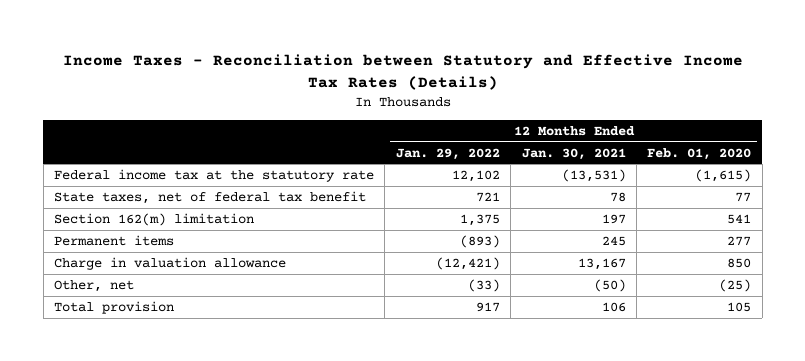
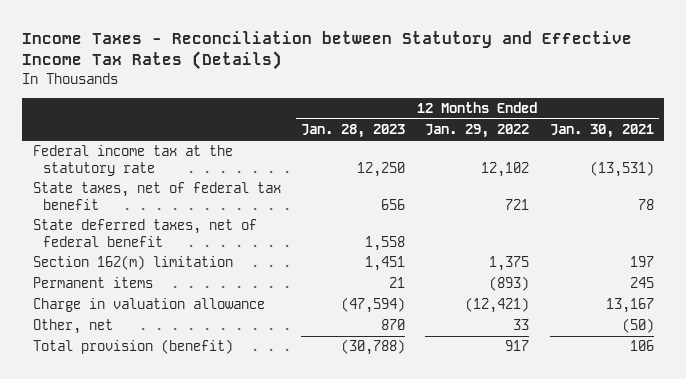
- | 12 Months Ended Jan. 29, 2022 | 12 Months Ended Jan. 30, 2021 | 12 Months Ended Feb. 01, 2020
+ | 12 Months Ended Jan. 28, 2023 | 12 Months Ended Jan. 29, 2022 | 12 Months Ended Jan. 30, 2021
+ State deferred taxes, net of federal benefit | 1,558 | |
- Other, net | (33) | (50) | (25)
- Total provision | 917 | 106 | 105
+ Other, net | 870 | 33 | (50)
+ Total provision (benefit) | (30,788) | 917 | 106

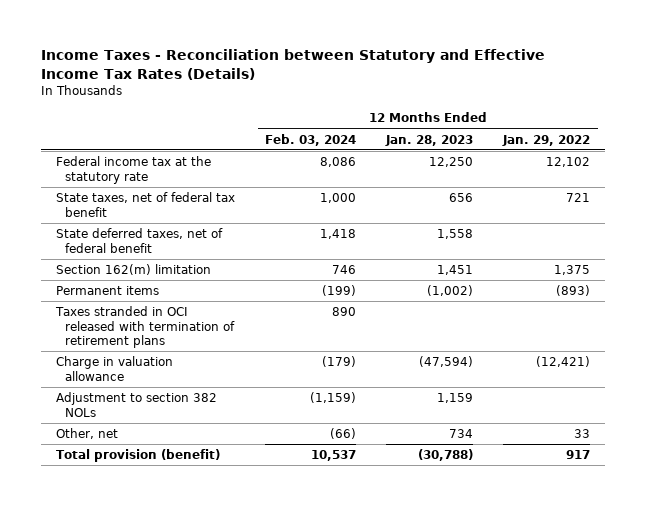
- | 12 Months Ended Jan. 28, 2023 | 12 Months Ended Jan. 29, 2022 | 12 Months Ended Jan. 30, 2021
+ | 12 Months Ended Feb. 03, 2024 | 12 Months Ended Jan. 28, 2023 | 12 Months Ended Jan. 29, 2022
- Permanent items | 21 | (893) | 245
+ Permanent items | (199) | (1,002) | (893)
+ Taxes stranded in OCI released with termination of retirement plans | 890 | |
- Other, net | 870 | 33 | (50)
+ Adjustment to section 382 NOLs | (1,159) | 1,159 |
+ Other, net | (66) | 734 | 33

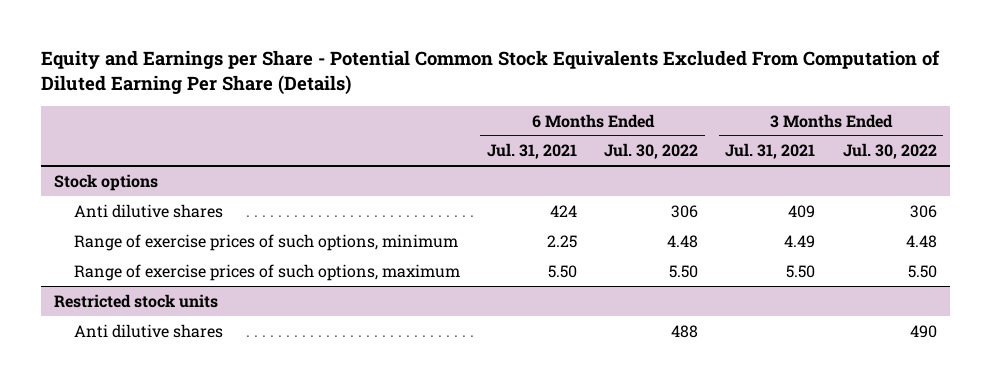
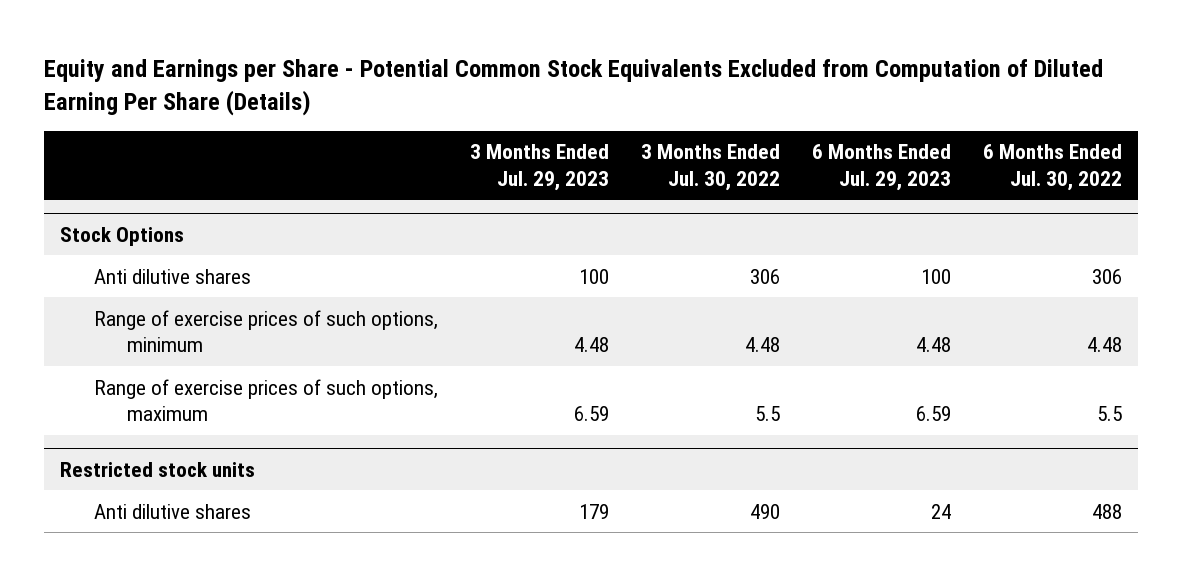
- Equity and Earnings per Share - Potential Common Stock Equivalents Excluded From Computation of Diluted Earning Per Share (Details)
+ Equity and Earnings per Share - Potential Common Stock Equivalents Excluded from Computation of Diluted Earning Per Share (Details)
- | 6 Months Ended Jul. 31, 2021 | 6 Months Ended Jul. 30, 2022 | 3 Months Ended Jul. 31, 2021 | 3 Months Ended Jul. 30, 2022
+ | 3 Months Ended Jul. 29, 2023 | 3 Months Ended Jul. 30, 2022 | 6 Months Ended Jul. 29, 2023 | 6 Months Ended Jul. 30, 2022
- Stock options
+ Stock Options
- Range of exercise prices of such options, maximum | 5.50 | 5.50 | 5.50 | 5.50
+ Range of exercise prices of such options, maximum | 6.59 | 5.5 | 6.59 | 5.5

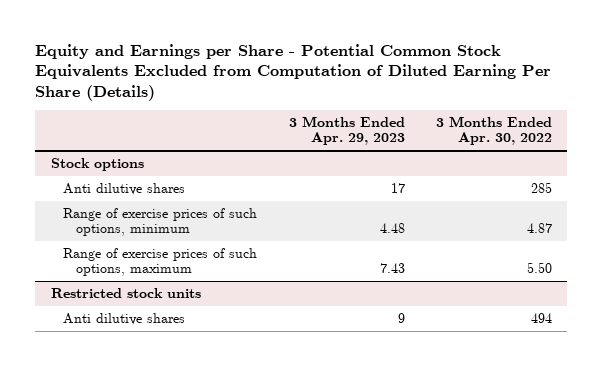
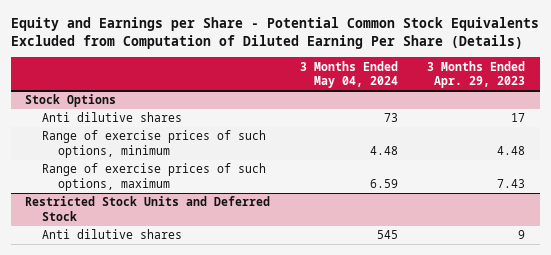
- | 3 Months Ended Apr. 29, 2023 | 3 Months Ended Apr. 30, 2022
+ | 3 Months Ended May 04, 2024 | 3 Months Ended Apr. 29, 2023
- Stock options
+ Stock Options
- Restricted stock units
+ Restricted Stock Units and Deferred Stock

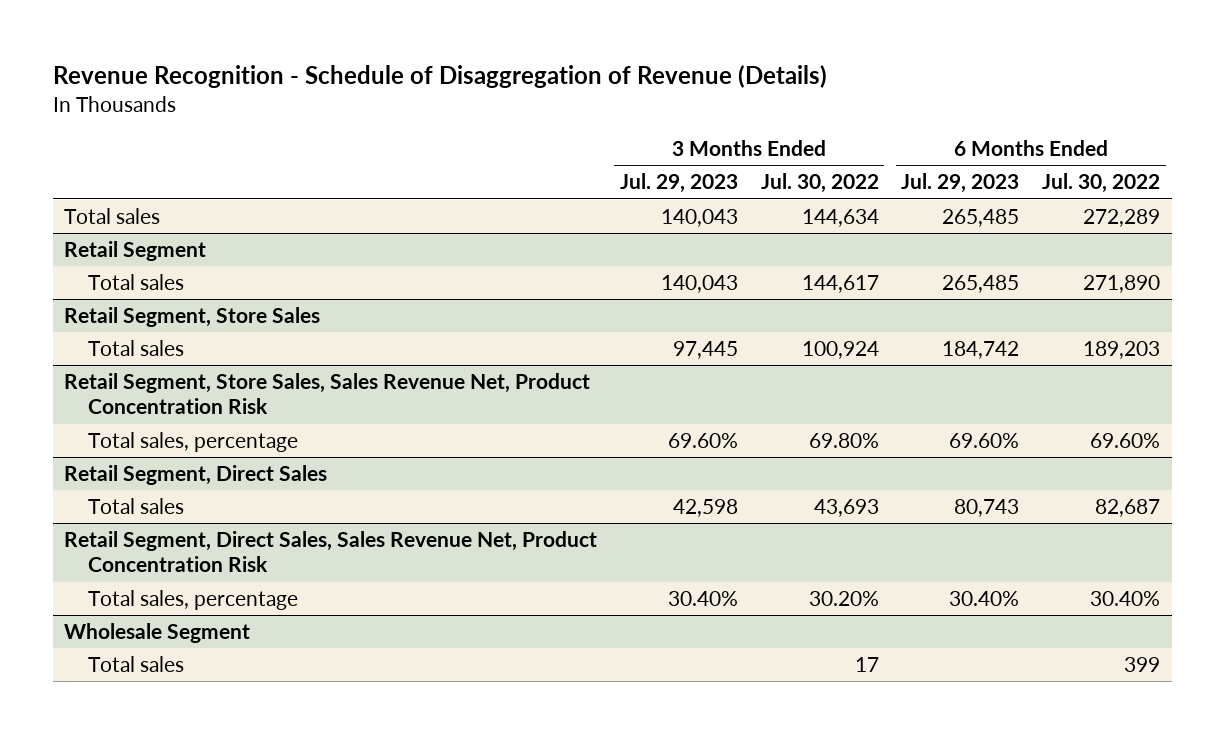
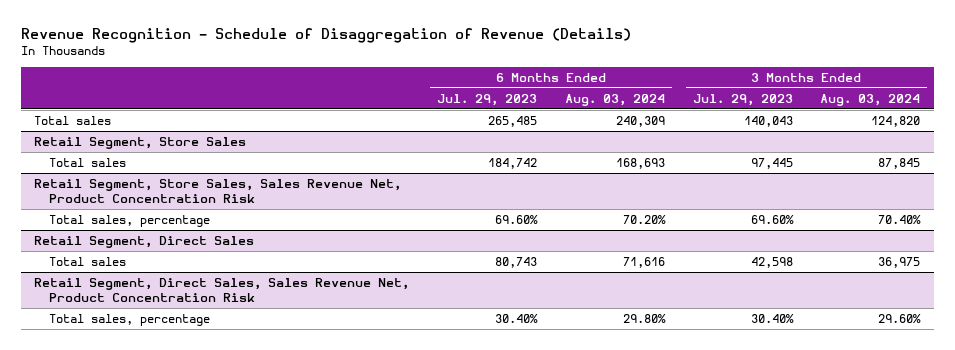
- | 3 Months Ended Jul. 29, 2023 | 3 Months Ended Jul. 30, 2022 | 6 Months Ended Jul. 29, 2023 | 6 Months Ended Jul. 30, 2022
+ | 6 Months Ended Jul. 29, 2023 | 6 Months Ended Aug. 03, 2024 | 3 Months Ended Jul. 29, 2023 | 3 Months Ended Aug. 03, 2024
- Retail Segment
- Total sales | 140,043 | 144,617 | 265,485 | 271,890
- Wholesale Segment
- Total sales | | 17 | | 399

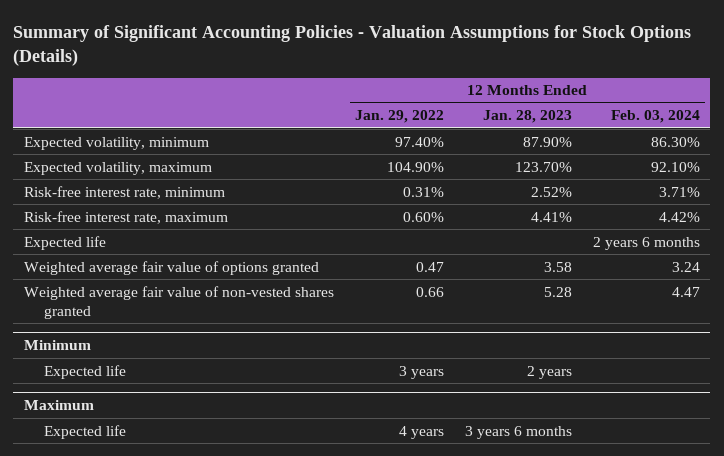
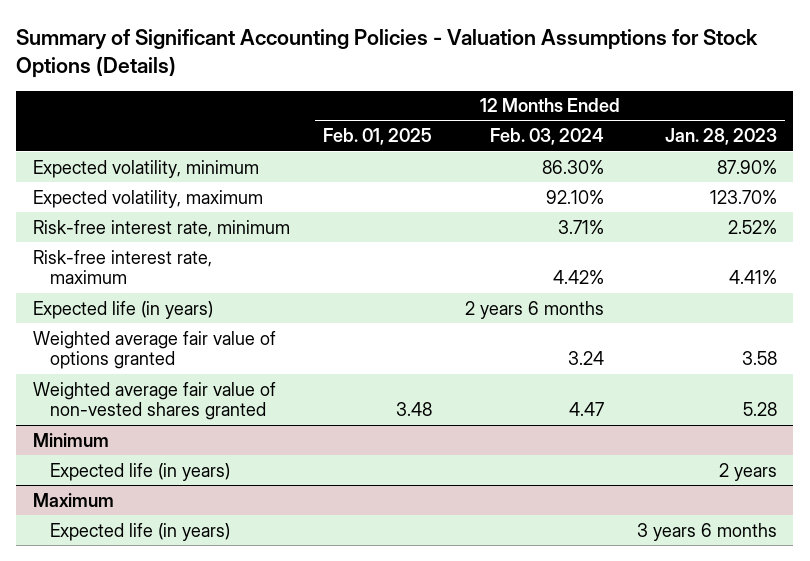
- | 12 Months Ended Jan. 29, 2022 | 12 Months Ended Jan. 28, 2023 | 12 Months Ended Feb. 03, 2024
+ | 12 Months Ended Feb. 01, 2025 | 12 Months Ended Feb. 03, 2024 | 12 Months Ended Jan. 28, 2023
- Expected life | | | 2 years 6 months
+ Expected life (in years) | | 2 years 6 months |
@ Minimum
- Expected life | 3 years | 2 years |
+ Expected life (in years) | | | 2 years
@ Maximum
- Expected life | 4 years | 3 years 6 months |
+ Expected life (in years) | | | 3 years 6 months

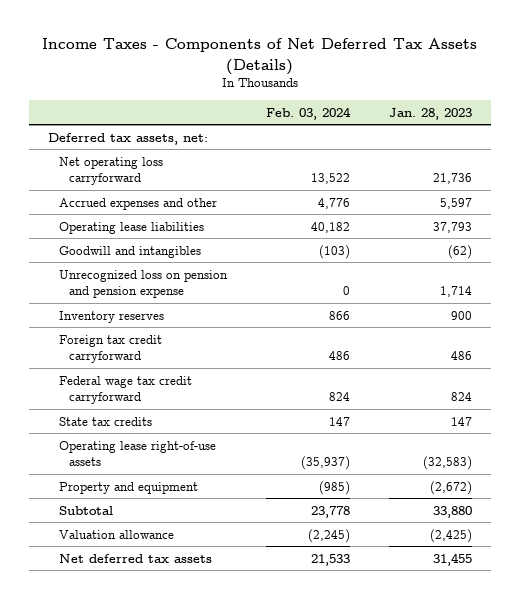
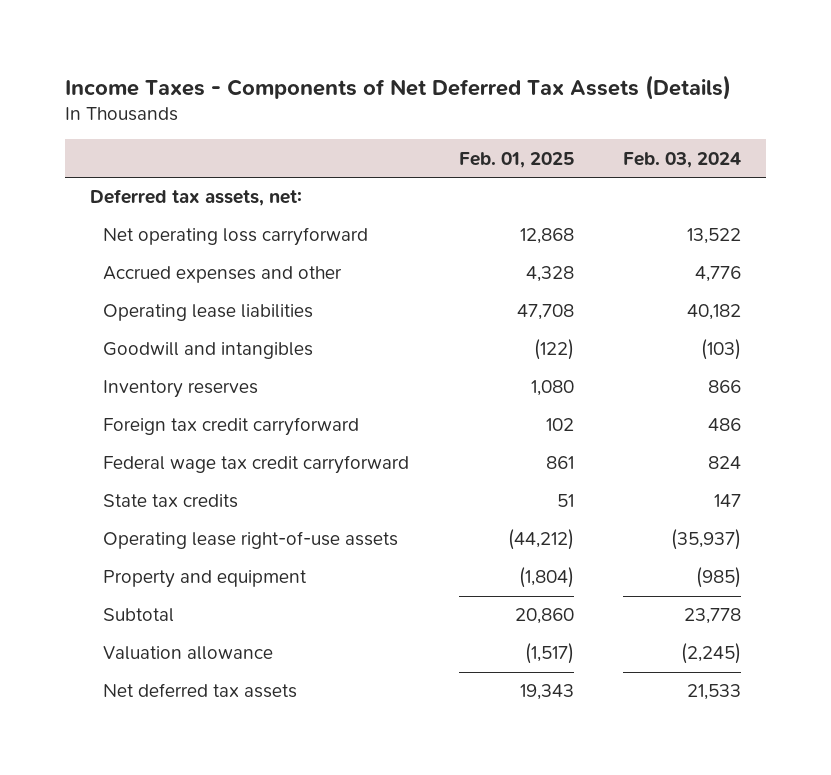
- | Feb. 03, 2024 | Jan. 28, 2023
+ | Feb. 01, 2025 | Feb. 03, 2024
- Unrecognized loss on pension and pension expense | 0 | 1,714

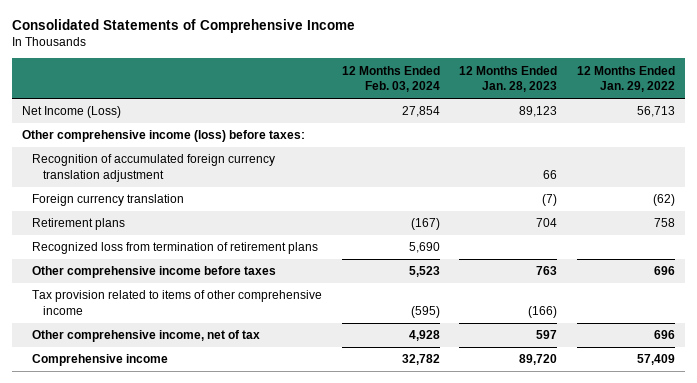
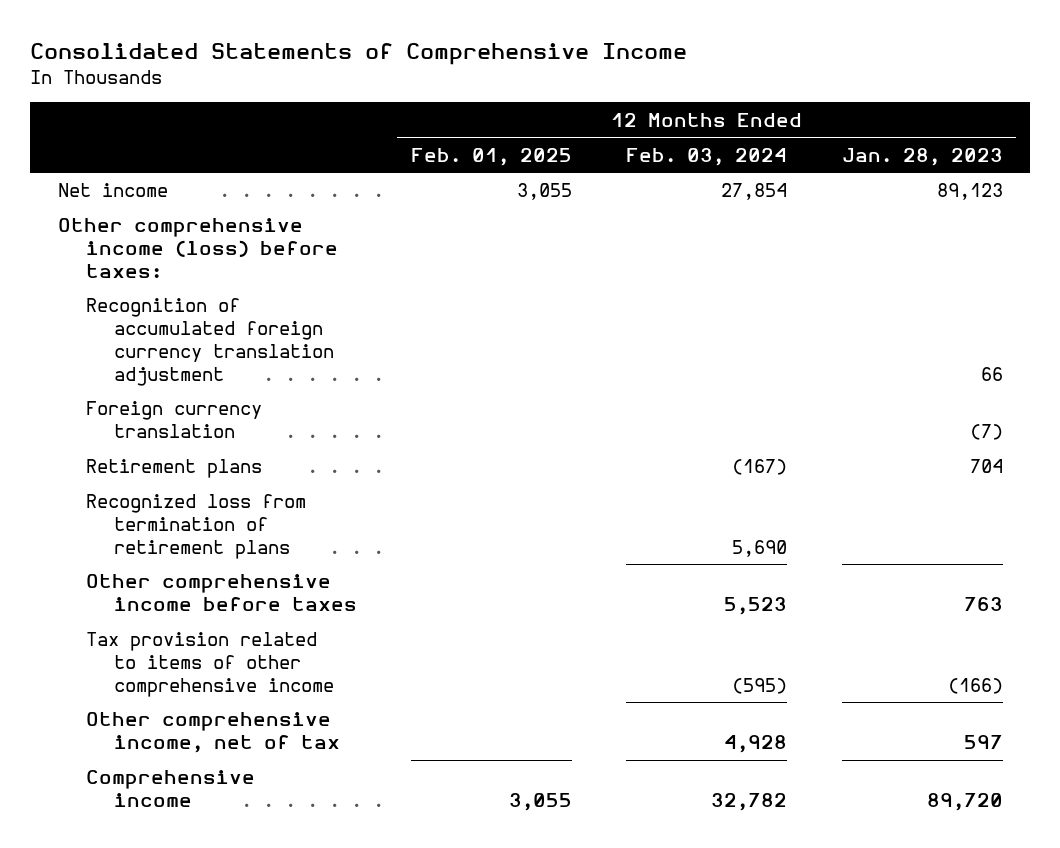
- | 12 Months Ended Feb. 03, 2024 | 12 Months Ended Jan. 28, 2023 | 12 Months Ended Jan. 29, 2022
+ | 12 Months Ended Feb. 01, 2025 | 12 Months Ended Feb. 03, 2024 | 12 Months Ended Jan. 28, 2023
- Net Income (Loss) | 27,854 | 89,123 | 56,713
+ Net income | 3,055 | 27,854 | 89,123

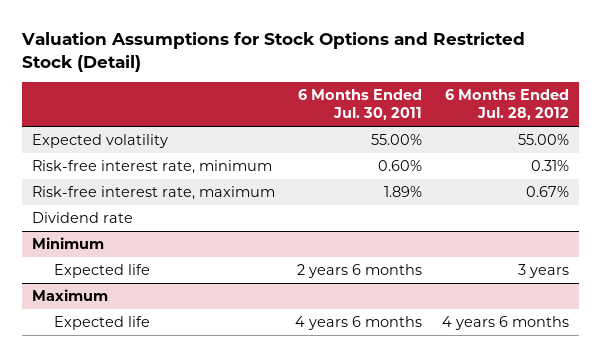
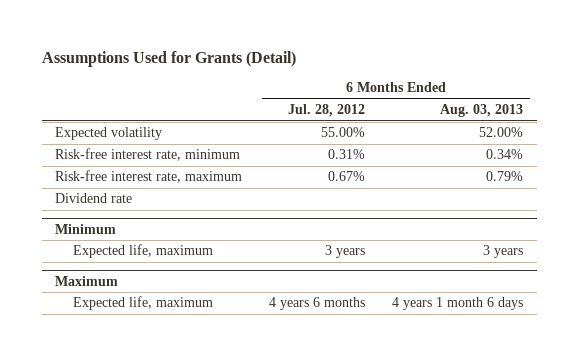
- Valuation Assumptions for Stock Options and Restricted Stock (Detail)
+ Assumptions Used for Grants (Detail)
- | 6 Months Ended Jul. 30, 2011 | 6 Months Ended Jul. 28, 2012
+ | 6 Months Ended Jul. 28, 2012 | 6 Months Ended Aug. 03, 2013
@ Minimum
- Expected life | 2 years 6 months | 3 years
+ Expected life, maximum | 3 years | 3 years
@ Maximum
- Expected life | 4 years 6 months | 4 years 6 months
+ Expected life, maximum | 4 years 6 months | 4 years 1 month 6 days

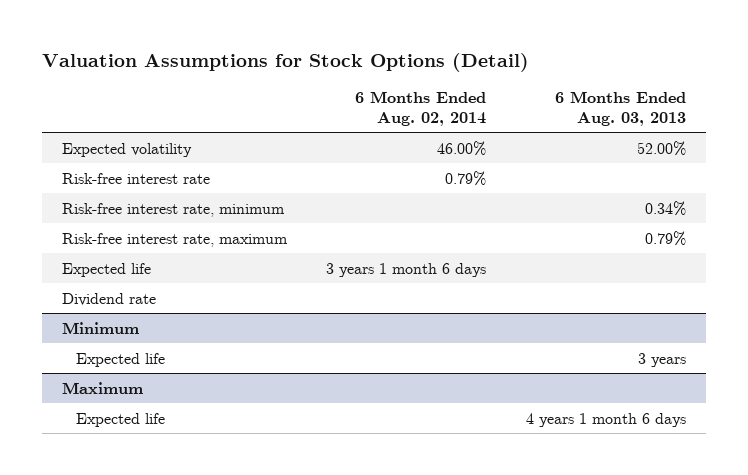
- Assumptions Used for Grants (Detail)
+ Valuation Assumptions for Stock Options (Detail)
- | 6 Months Ended Jul. 28, 2012 | 6 Months Ended Aug. 03, 2013
+ | 6 Months Ended Aug. 02, 2014 | 6 Months Ended Aug. 03, 2013
+ Risk-free interest rate | 0.79% |
+ Expected life | 3 years 1 month 6 days |
@ Minimum
- Expected life, maximum | 3 years | 3 years
+ Expected life | | 3 years
@ Maximum
- Expected life, maximum | 4 years 6 months | 4 years 1 month 6 days
+ Expected life | | 4 years 1 month 6 days

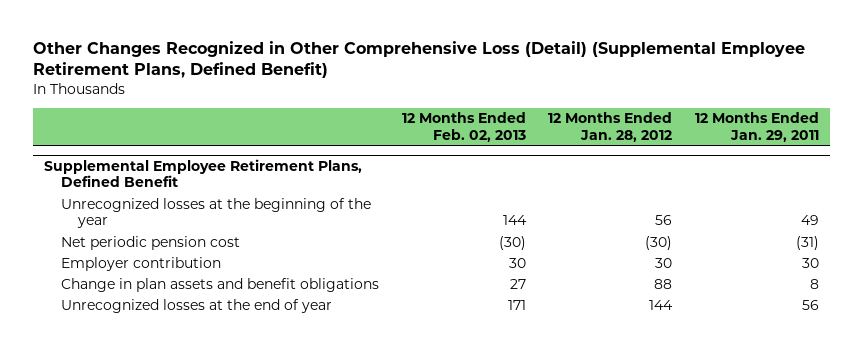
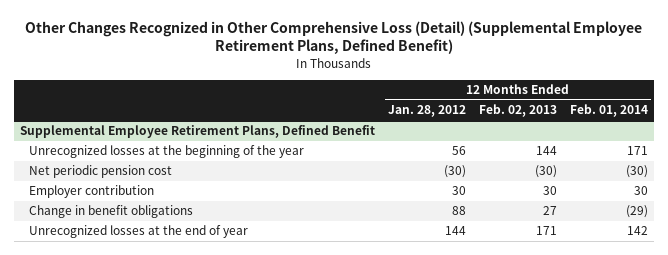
- | 12 Months Ended Feb. 02, 2013 | 12 Months Ended Jan. 28, 2012 | 12 Months Ended Jan. 29, 2011
+ | 12 Months Ended Jan. 28, 2012 | 12 Months Ended Feb. 02, 2013 | 12 Months Ended Feb. 01, 2014
@ Supplemental Employee Retirement Plans, Defined Benefit
- Change in plan assets and benefit obligations | 27 | 88 | 8
+ Change in benefit obligations | 88 | 27 | (29)

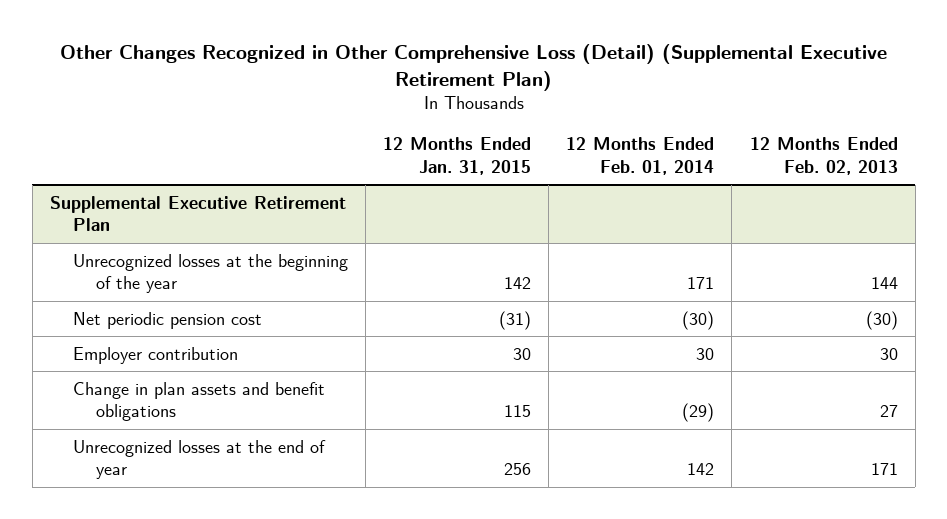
- Other Changes Recognized in Other Comprehensive Loss (Detail) (Supplemental Employee Retirement Plans, Defined Benefit)
+ Other Changes Recognized in Other Comprehensive Loss (Detail) (Supplemental Executive Retirement Plan)
- | 12 Months Ended Jan. 28, 2012 | 12 Months Ended Feb. 02, 2013 | 12 Months Ended Feb. 01, 2014
+ | 12 Months Ended Jan. 31, 2015 | 12 Months Ended Feb. 01, 2014 | 12 Months Ended Feb. 02, 2013
- Supplemental Employee Retirement Plans, Defined Benefit
+ Supplemental Executive Retirement Plan
- Change in benefit obligations | 88 | 27 | (29)
+ Change in plan assets and benefit obligations | 115 | (29) | 27

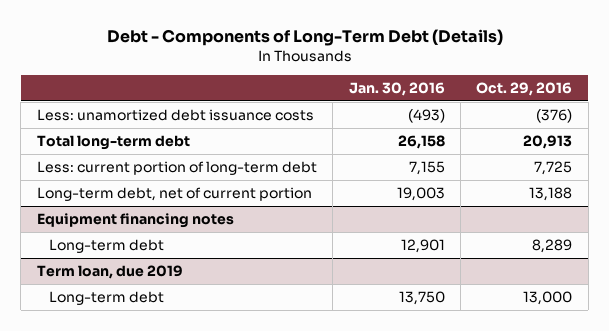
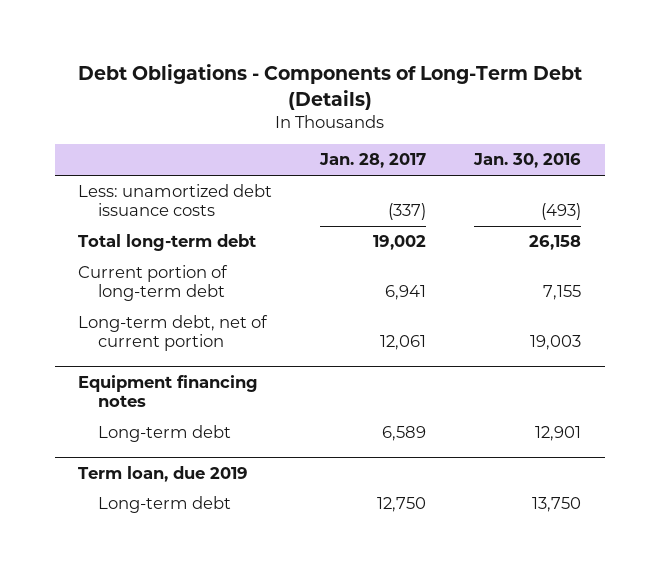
- Debt - Components of Long-Term Debt (Details)
+ Debt Obligations - Components of Long-Term Debt (Details)
- | Jan. 30, 2016 | Oct. 29, 2016
+ | Jan. 28, 2017 | Jan. 30, 2016
- Less: current portion of long-term debt | 7,155 | 7,725
+ Current portion of long-term debt | 6,941 | 7,155

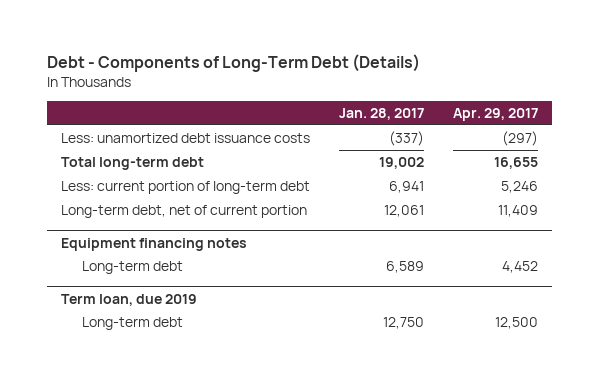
- Debt Obligations - Components of Long-Term Debt (Details)
+ Debt - Components of Long-Term Debt (Details)
- | Jan. 28, 2017 | Jan. 30, 2016
+ | Jan. 28, 2017 | Apr. 29, 2017
- Current portion of long-term debt | 6,941 | 7,155
+ Less: current portion of long-term debt | 6,941 | 5,246

